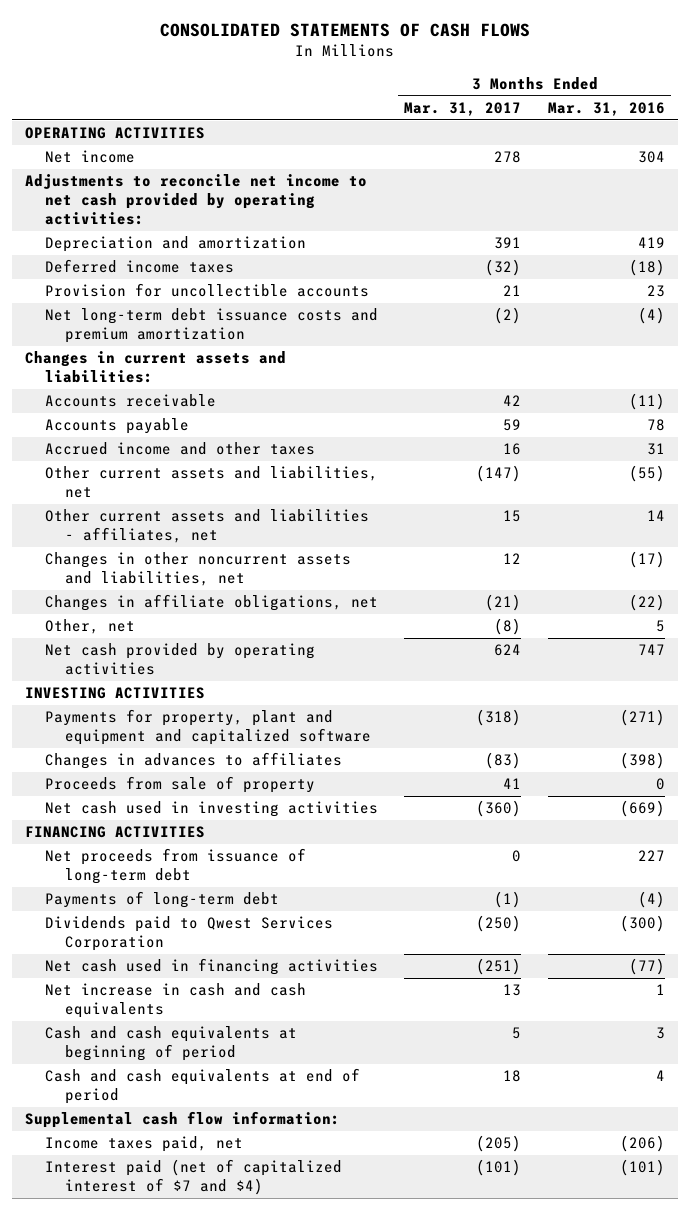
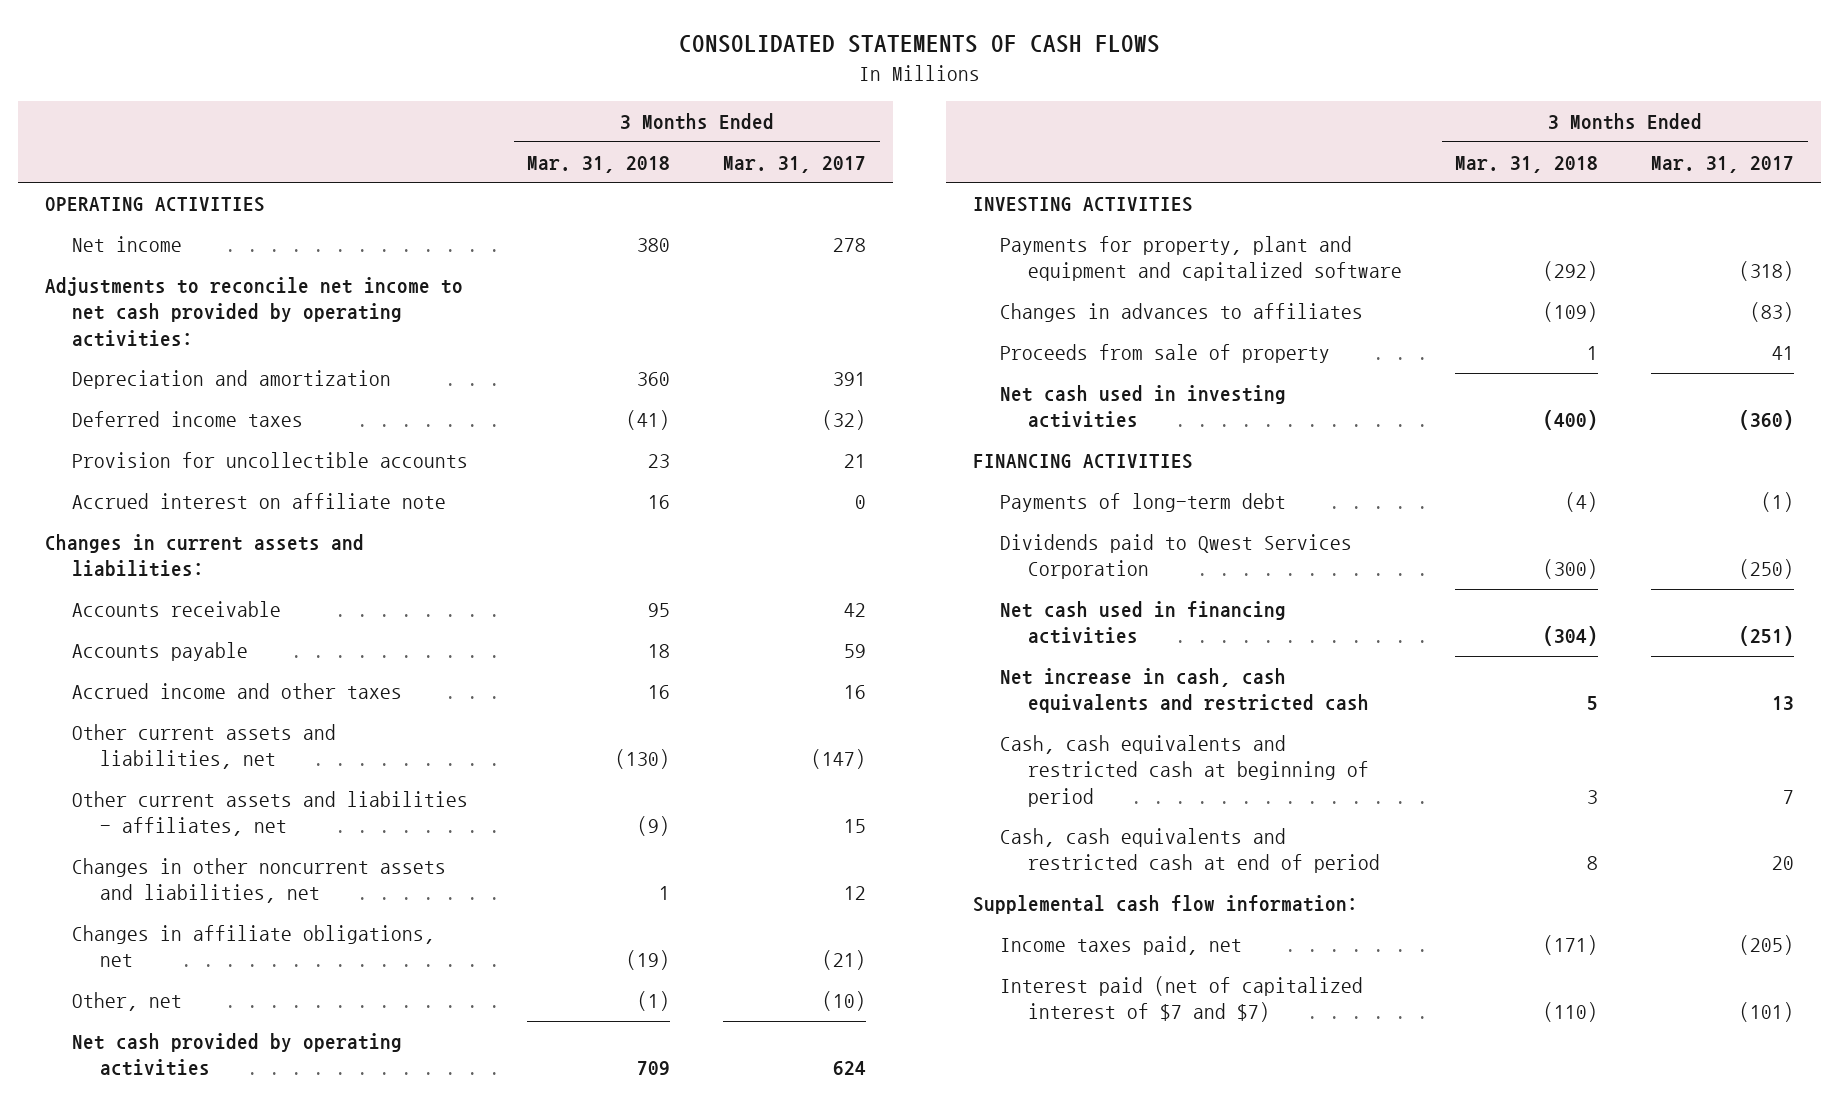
- | 3 Months Ended Mar. 31, 2017 | 3 Months Ended Mar. 31, 2016
+ | 3 Months Ended Mar. 31, 2018 | 3 Months Ended Mar. 31, 2017
- Net long-term debt issuance costs and premium amortization | (2) | (4)
+ Accrued interest on affiliate note | 16 | 0
- Other, net | (8) | 5
+ Other, net | (1) | (10)
- Net proceeds from issuance of long-term debt | 0 | 227
- Net increase in cash and cash equivalents | 13 | 1
- Cash and cash equivalents at beginning of period | 5 | 3
- Cash and cash equivalents at end of period | 18 | 4
+ Net increase in cash, cash equivalents and restricted cash | 5 | 13
+ Cash, cash equivalents and restricted cash at beginning of period | 3 | 7
+ Cash, cash equivalents and restricted cash at end of period | 8 | 20
- Interest paid (net of capitalized interest of $7 and $4) | (101) | (101)
+ Interest paid (net of capitalized interest of $7 and $7) | (110) | (101)

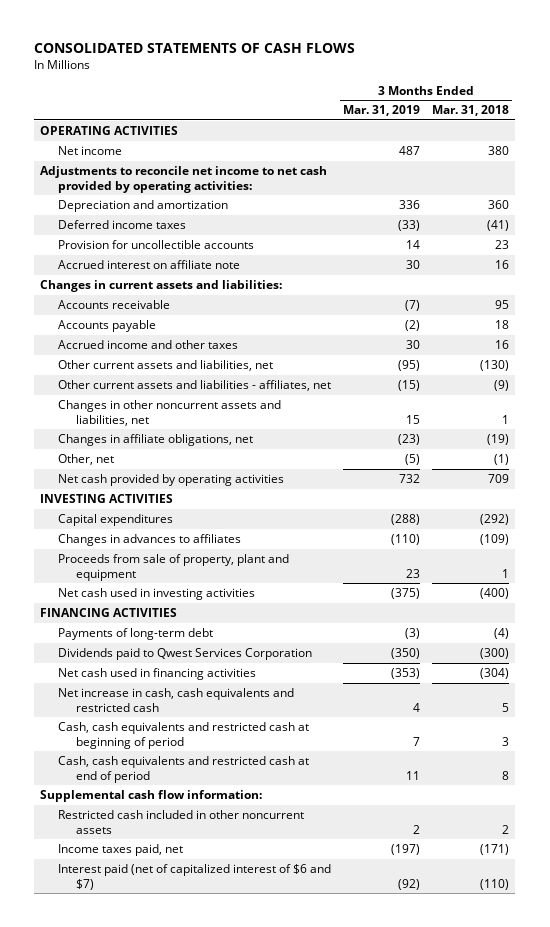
- | 3 Months Ended Mar. 31, 2018 | 3 Months Ended Mar. 31, 2017
+ | 3 Months Ended Mar. 31, 2019 | 3 Months Ended Mar. 31, 2018
- Payments for property, plant and equipment and capitalized software | (292) | (318)
+ Capital expenditures | (288) | (292)
- Proceeds from sale of property | 1 | 41
+ Proceeds from sale of property, plant and equipment | 23 | 1
+ Restricted cash included in other noncurrent assets | 2 | 2
- Interest paid (net of capitalized interest of $7 and $7) | (110) | (101)
+ Interest paid (net of capitalized interest of $6 and $7) | (92) | (110)

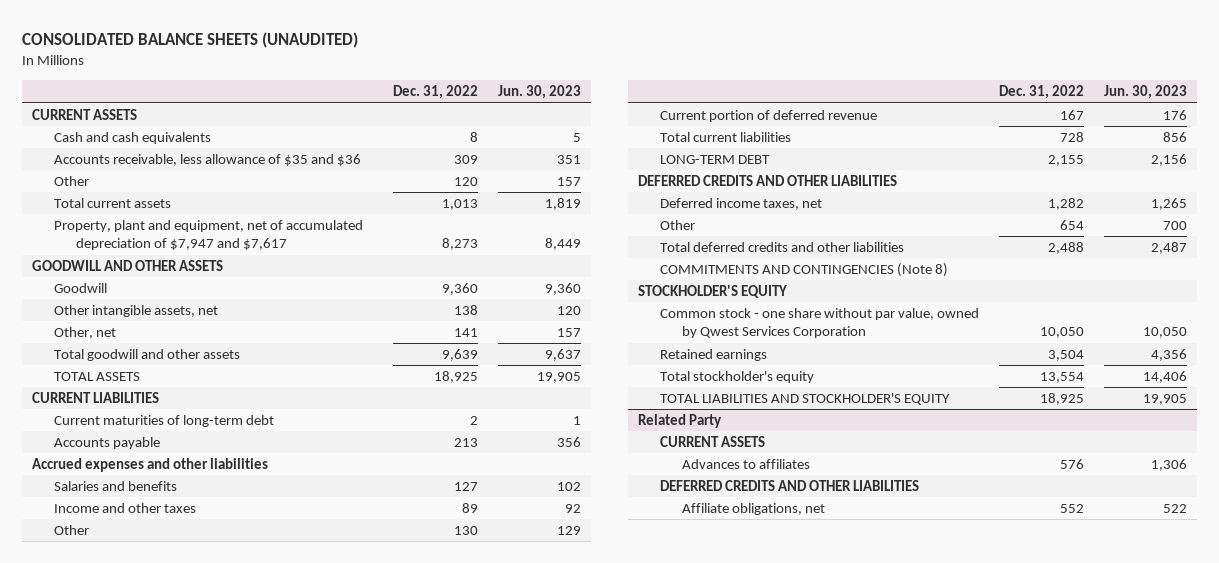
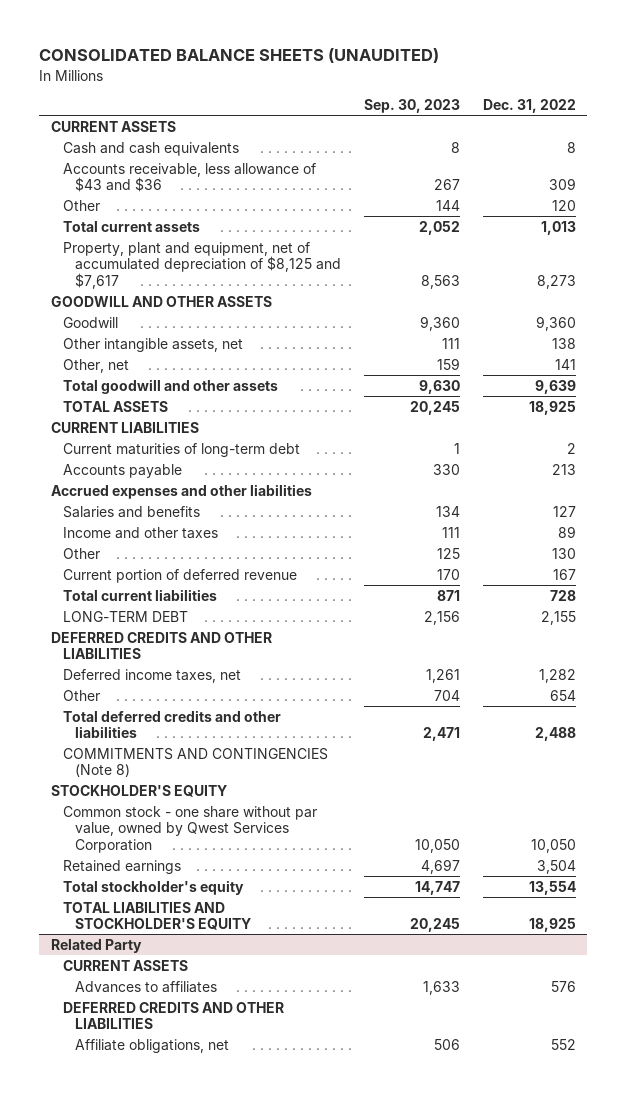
- | Dec. 31, 2022 | Jun. 30, 2023
+ | Sep. 30, 2023 | Dec. 31, 2022
- Accounts receivable, less allowance of $35 and $36 | 309 | 351
+ Accounts receivable, less allowance of $43 and $36 | 267 | 309
- Property, plant and equipment, net of accumulated depreciation of $7,947 and $7,617 | 8,273 | 8,449
+ Property, plant and equipment, net of accumulated depreciation of $8,125 and $7,617 | 8,563 | 8,273

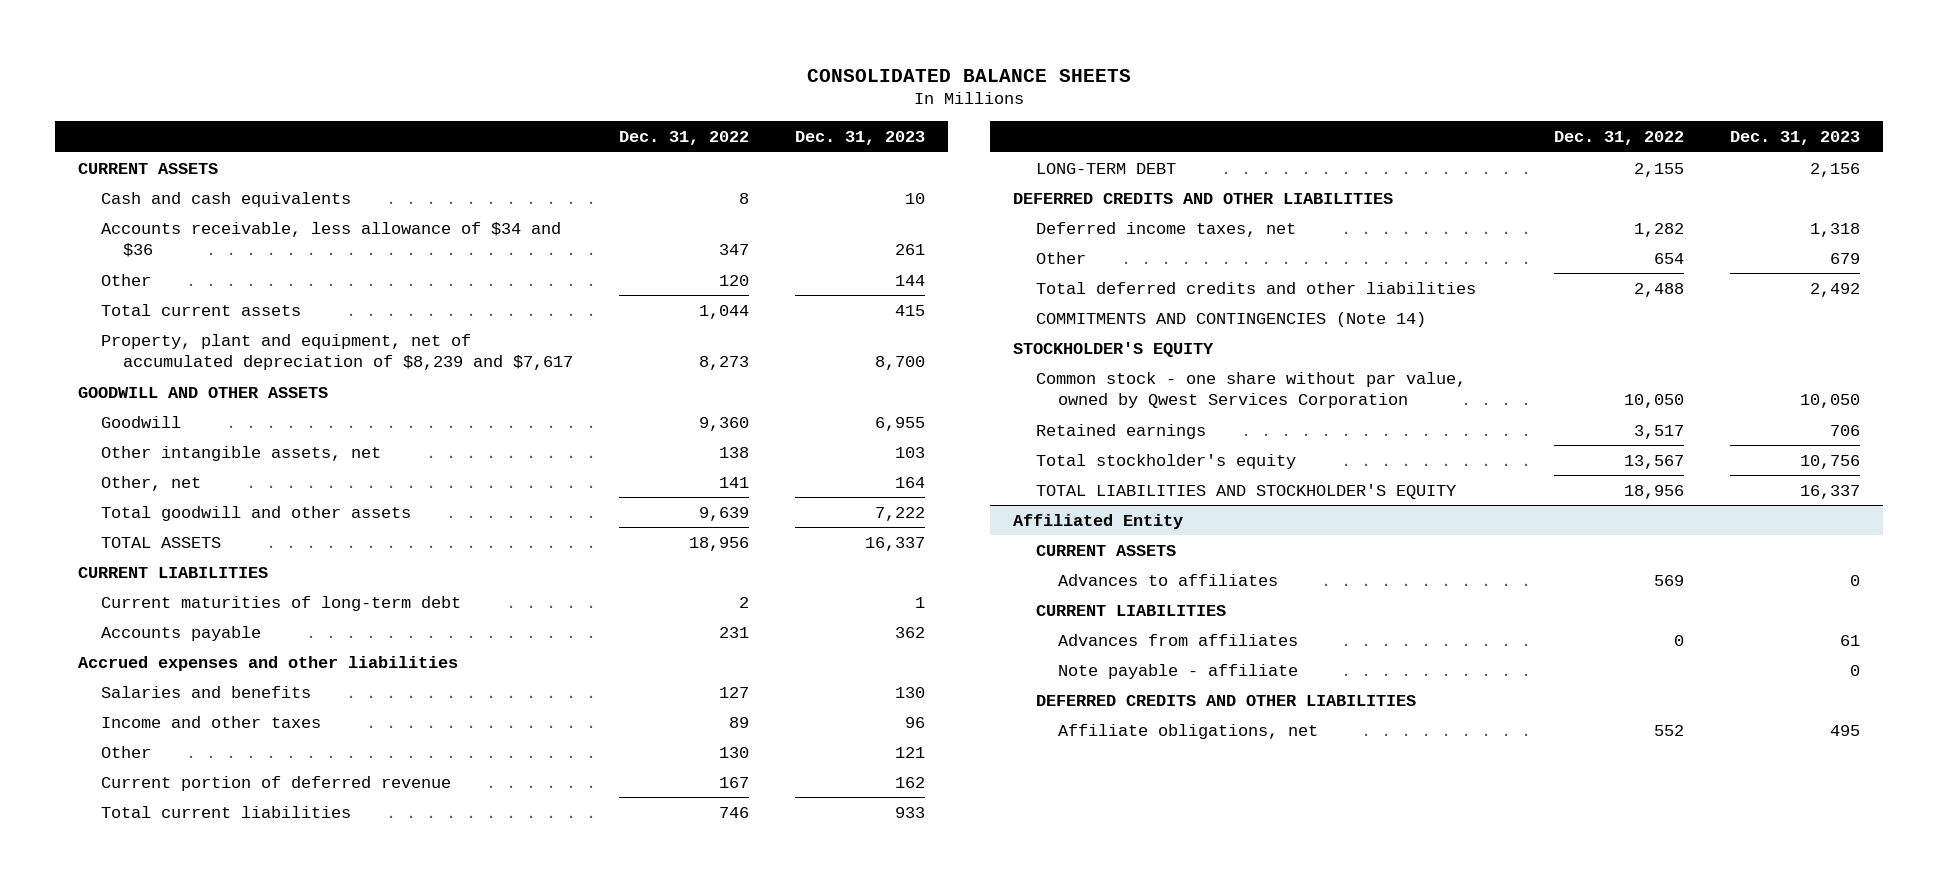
- CONSOLIDATED BALANCE SHEETS (UNAUDITED)
+ CONSOLIDATED BALANCE SHEETS
- | Sep. 30, 2023 | Dec. 31, 2022
+ | Dec. 31, 2022 | Dec. 31, 2023
- Accounts receivable, less allowance of $43 and $36 | 267 | 309
+ Accounts receivable, less allowance of $34 and $36 | 347 | 261
- Total current assets | 2,052 | 1,013
- Property, plant and equipment, net of accumulated depreciation of $8,125 and $7,617 | 8,563 | 8,273
+ Total current assets | 1,044 | 415
+ Property, plant and equipment, net of accumulated depreciation of $8,239 and $7,617 | 8,273 | 8,700
- TOTAL ASSETS | 20,245 | 18,925
+ TOTAL ASSETS | 18,956 | 16,337
- Accounts payable | 330 | 213
+ Accounts payable | 231 | 362
- Total current liabilities | 871 | 728
+ Total current liabilities | 746 | 933
- COMMITMENTS AND CONTINGENCIES (Note 8)
+ COMMITMENTS AND CONTINGENCIES (Note 14)
- Retained earnings | 4,697 | 3,504
- Total stockholder's equity | 14,747 | 13,554
- TOTAL LIABILITIES AND STOCKHOLDER'S EQUITY | 20,245 | 18,925
- Related Party
+ Retained earnings | 3,517 | 706
+ Total stockholder's equity | 13,567 | 10,756
+ TOTAL LIABILITIES AND STOCKHOLDER'S EQUITY | 18,956 | 16,337
+ Affiliated Entity
- Advances to affiliates | 1,633 | 576
+ Advances to affiliates | 569 | 0
+ CURRENT LIABILITIES
+ Advances from affiliates | 0 | 61
+ Note payable - affiliate | | 0

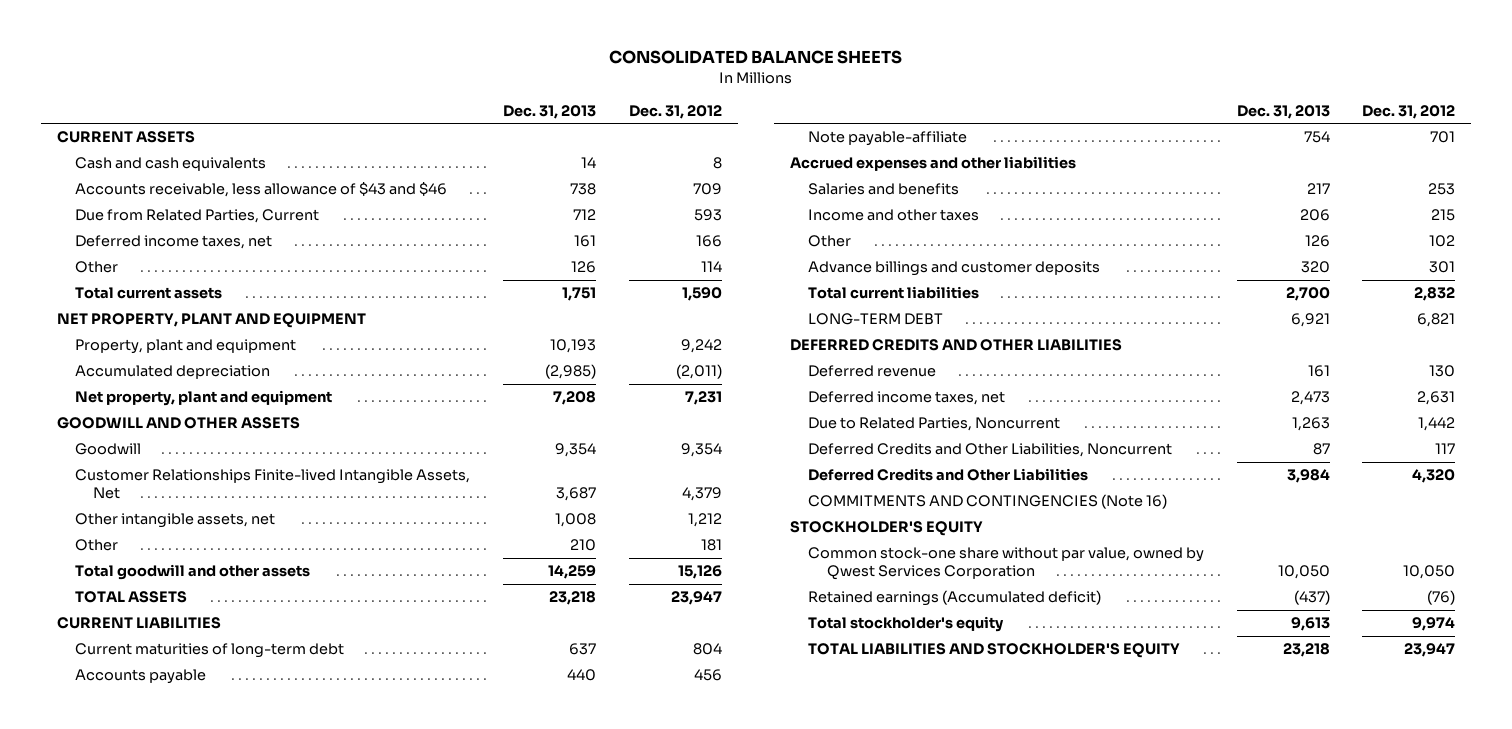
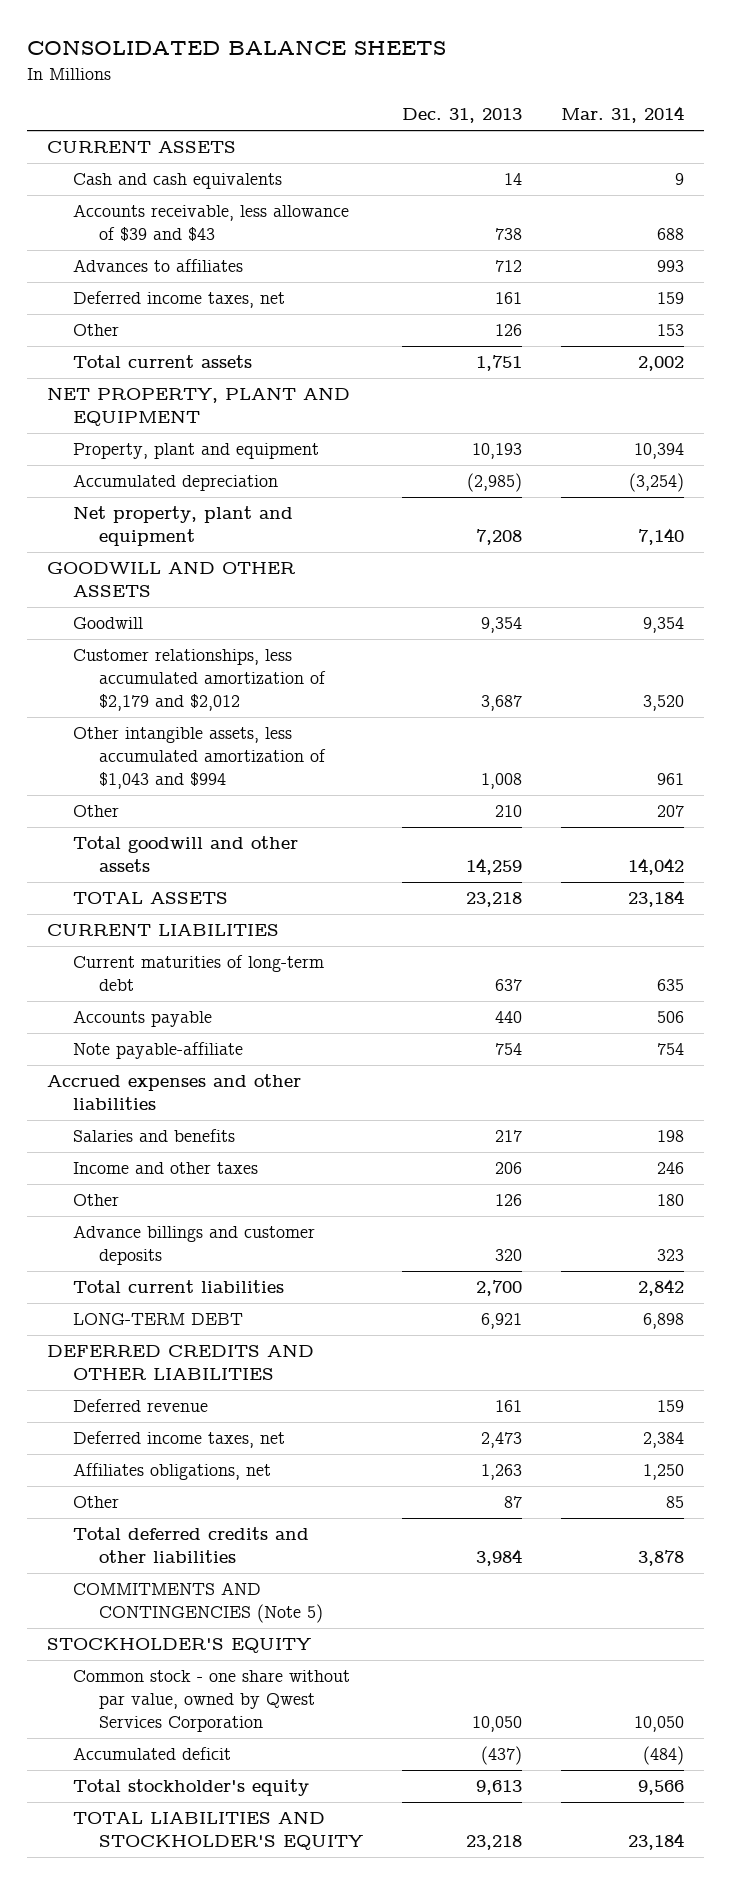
- | Dec. 31, 2013 | Dec. 31, 2012
+ | Dec. 31, 2013 | Mar. 31, 2014
- Accounts receivable, less allowance of $43 and $46 | 738 | 709
- Due from Related Parties, Current | 712 | 593
+ Accounts receivable, less allowance of $39 and $43 | 738 | 688
+ Advances to affiliates | 712 | 993
- Customer Relationships Finite-lived Intangible Assets, Net | 3,687 | 4,379
- Other intangible assets, net | 1,008 | 1,212
+ Customer relationships, less accumulated amortization of $2,179 and $2,012 | 3,687 | 3,520
+ Other intangible assets, less accumulated amortization of $1,043 and $994 | 1,008 | 961
- Due to Related Parties, Noncurrent | 1,263 | 1,442
- Deferred Credits and Other Liabilities, Noncurrent | 87 | 117
- Deferred Credits and Other Liabilities | 3,984 | 4,320
- COMMITMENTS AND CONTINGENCIES (Note 16)
+ Affiliates obligations, net | 1,263 | 1,250
+ Other | 87 | 85
+ Total deferred credits and other liabilities | 3,984 | 3,878
+ COMMITMENTS AND CONTINGENCIES (Note 5)
- Common stock-one share without par value, owned by Qwest Services Corporation | 10,050 | 10,050
- Retained earnings (Accumulated deficit) | (437) | (76)
+ Common stock - one share without par value, owned by Qwest Services Corporation | 10,050 | 10,050
+ Accumulated deficit | (437) | (484)

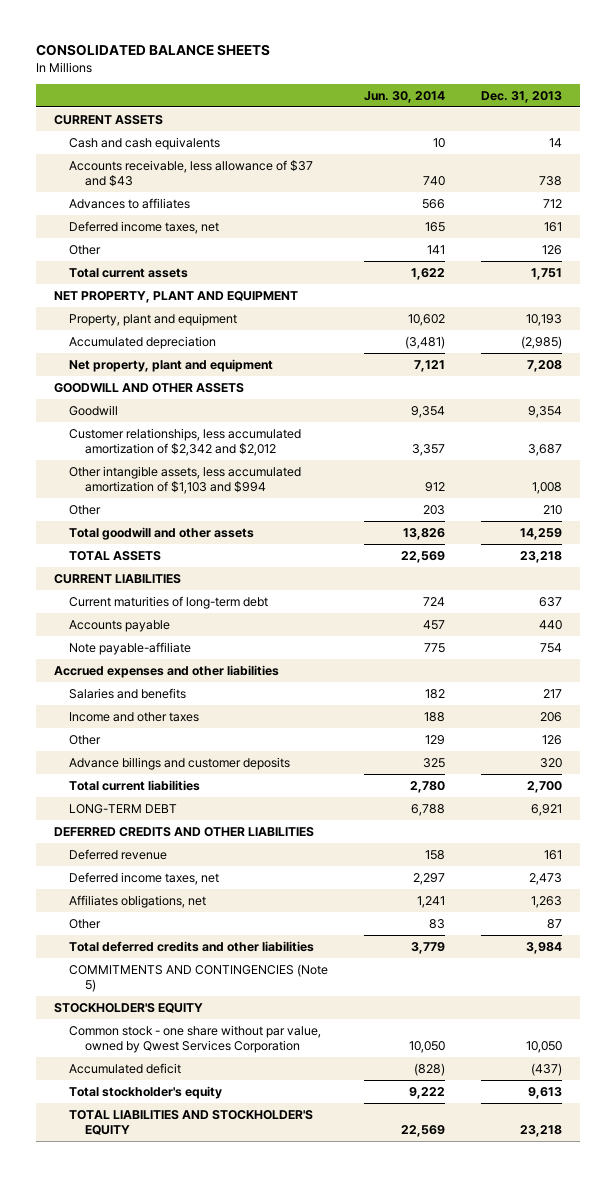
- | Dec. 31, 2013 | Mar. 31, 2014
+ | Jun. 30, 2014 | Dec. 31, 2013
- Accounts receivable, less allowance of $39 and $43 | 738 | 688
+ Accounts receivable, less allowance of $37 and $43 | 740 | 738
- Customer relationships, less accumulated amortization of $2,179 and $2,012 | 3,687 | 3,520
- Other intangible assets, less accumulated amortization of $1,043 and $994 | 1,008 | 961
+ Customer relationships, less accumulated amortization of $2,342 and $2,012 | 3,357 | 3,687
+ Other intangible assets, less accumulated amortization of $1,103 and $994 | 912 | 1,008

